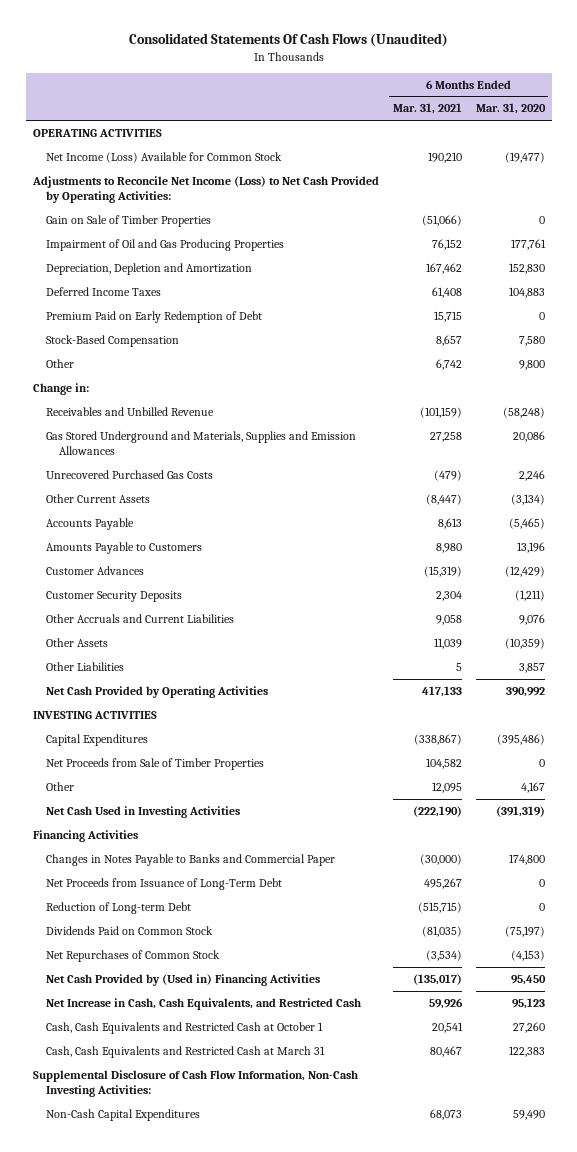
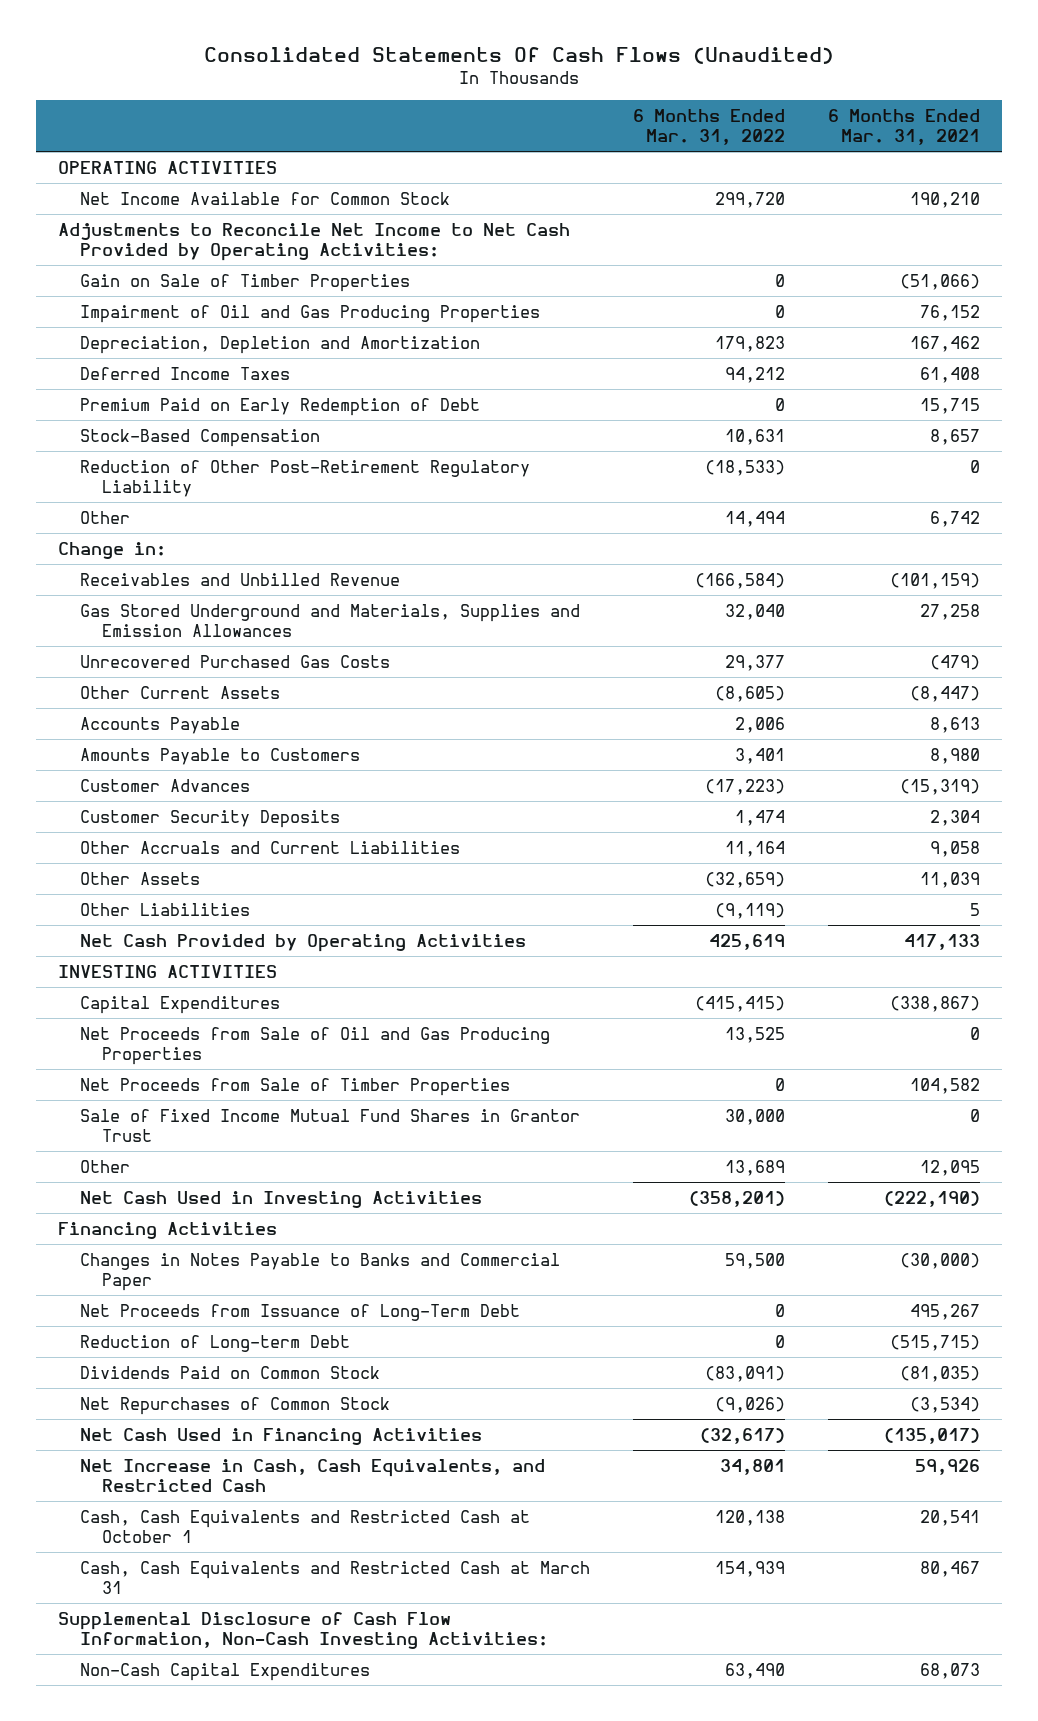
- | 6 Months Ended Mar. 31, 2021 | 6 Months Ended Mar. 31, 2020
+ | 6 Months Ended Mar. 31, 2022 | 6 Months Ended Mar. 31, 2021
- Net Income (Loss) Available for Common Stock | 190,210 | (19,477)
- Adjustments to Reconcile Net Income (Loss) to Net Cash Provided by Operating Activities:
+ Net Income Available for Common Stock | 299,720 | 190,210
+ Adjustments to Reconcile Net Income to Net Cash Provided by Operating Activities:
+ Reduction of Other Post-Retirement Regulatory Liability | (18,533) | 0
+ Net Proceeds from Sale of Oil and Gas Producing Properties | 13,525 | 0
+ Sale of Fixed Income Mutual Fund Shares in Grantor Trust | 30,000 | 0
- Net Cash Provided by (Used in) Financing Activities | (135,017) | 95,450
+ Net Cash Used in Financing Activities | (32,617) | (135,017)

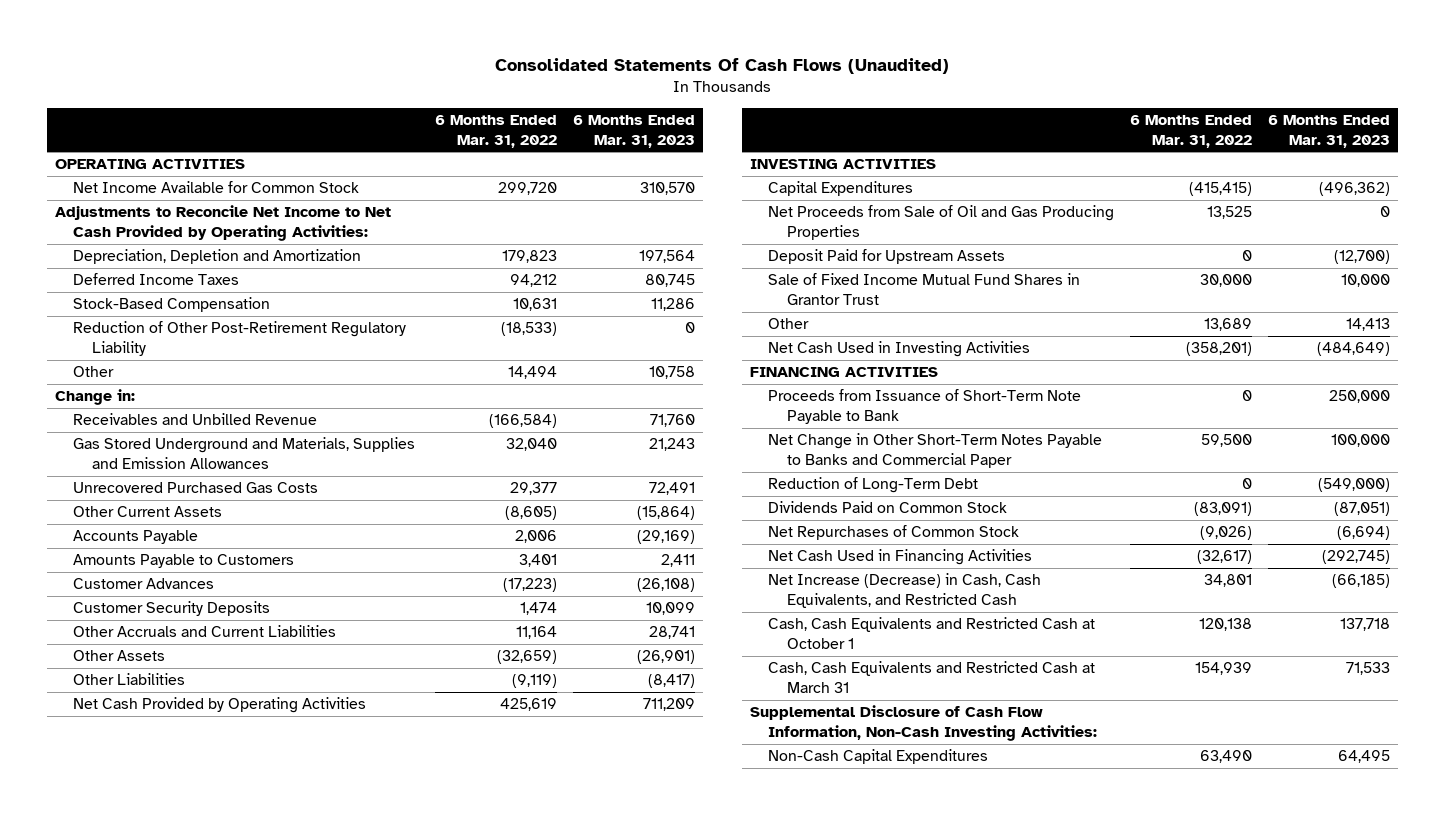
- | 6 Months Ended Mar. 31, 2022 | 6 Months Ended Mar. 31, 2021
+ | 6 Months Ended Mar. 31, 2022 | 6 Months Ended Mar. 31, 2023
- Gain on Sale of Timber Properties | 0 | (51,066)
- Impairment of Oil and Gas Producing Properties | 0 | 76,152
- Premium Paid on Early Redemption of Debt | 0 | 15,715
- Net Proceeds from Sale of Timber Properties | 0 | 104,582
+ Deposit Paid for Upstream Assets | 0 | (12,700)
- Financing Activities
- Changes in Notes Payable to Banks and Commercial Paper | 59,500 | (30,000)
- Net Proceeds from Issuance of Long-Term Debt | 0 | 495,267
- Reduction of Long-term Debt | 0 | (515,715)
+ FINANCING ACTIVITIES
+ Proceeds from Issuance of Short-Term Note Payable to Bank | 0 | 250,000
+ Net Change in Other Short-Term Notes Payable to Banks and Commercial Paper | 59,500 | 100,000
+ Reduction of Long-Term Debt | 0 | (549,000)
- Net Increase in Cash, Cash Equivalents, and Restricted Cash | 34,801 | 59,926
+ Net Increase (Decrease) in Cash, Cash Equivalents, and Restricted Cash | 34,801 | (66,185)

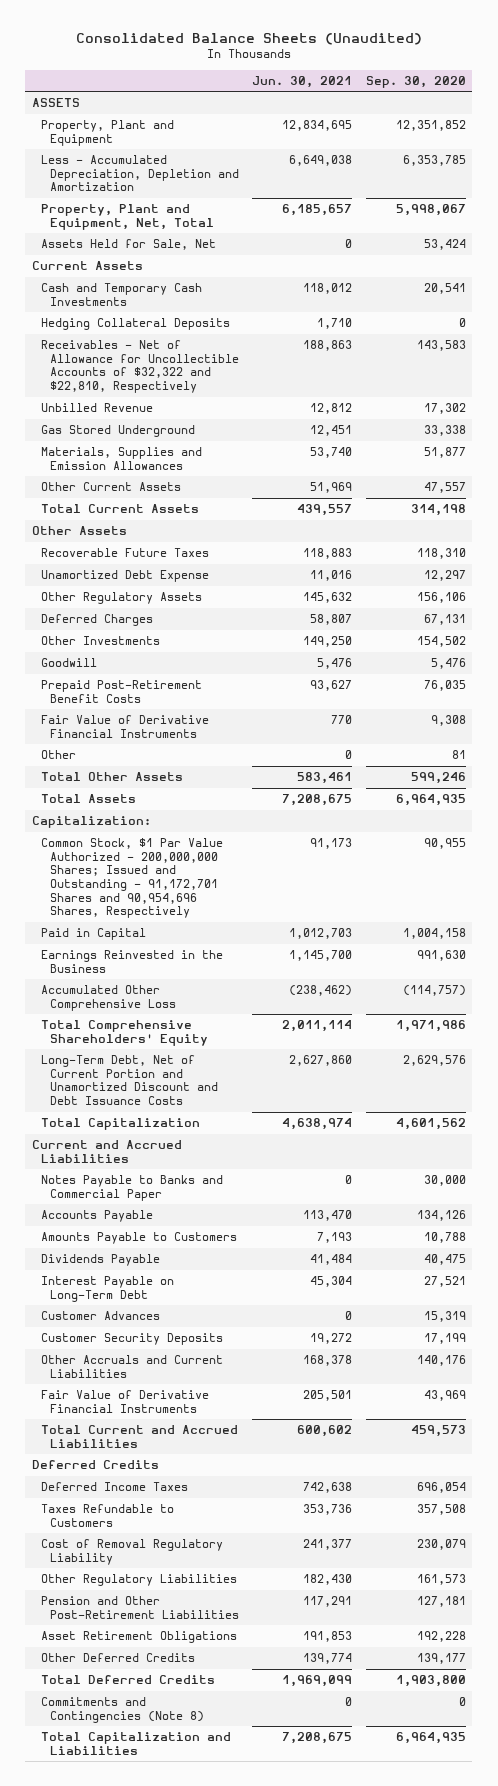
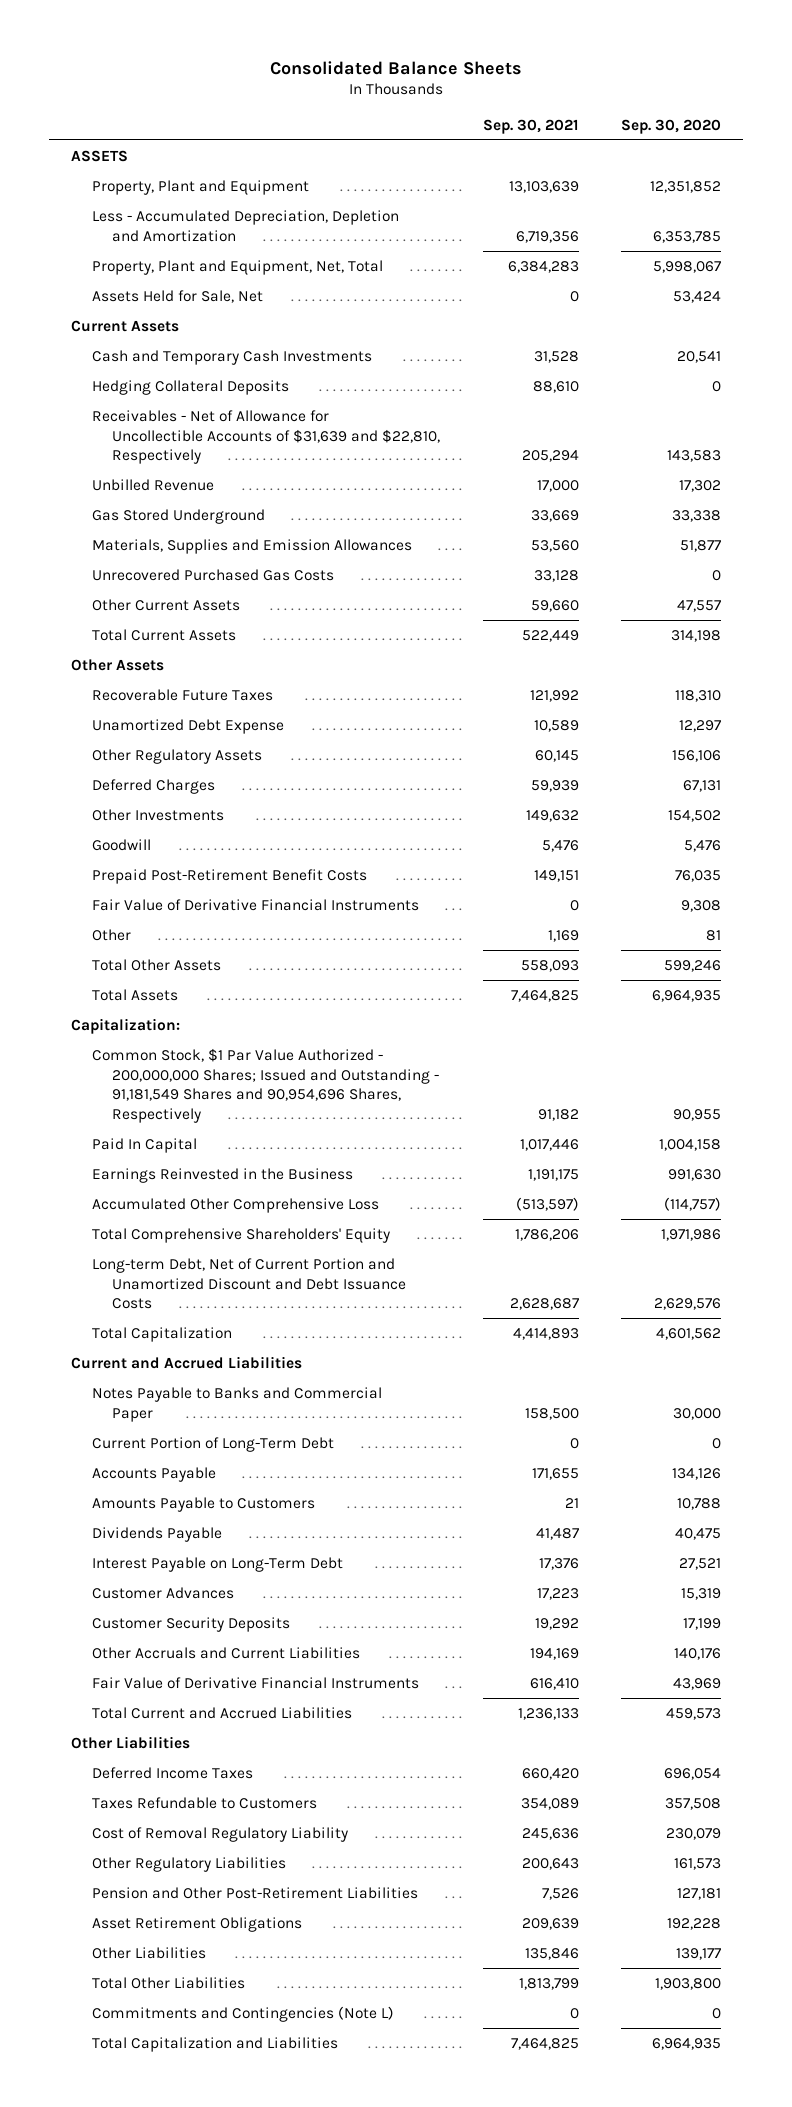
- Consolidated Balance Sheets (Unaudited)
+ Consolidated Balance Sheets
- | Jun. 30, 2021 | Sep. 30, 2020
+ | Sep. 30, 2021 | Sep. 30, 2020
- Receivables - Net of Allowance for Uncollectible Accounts of $32,322 and $22,810, Respectively | 188,863 | 143,583
+ Receivables - Net of Allowance for Uncollectible Accounts of $31,639 and $22,810, Respectively | 205,294 | 143,583
+ Unrecovered Purchased Gas Costs | 33,128 | 0
- Common Stock, $1 Par Value Authorized - 200,000,000 Shares; Issued and Outstanding - 91,172,701 Shares and 90,954,696 Shares, Respectively | 91,173 | 90,955
- Paid in Capital | 1,012,703 | 1,004,158
+ Common Stock, $1 Par Value Authorized - 200,000,000 Shares; Issued and Outstanding - 91,181,549 Shares and 90,954,696 Shares, Respectively | 91,182 | 90,955
+ Paid In Capital | 1,017,446 | 1,004,158
- Long-Term Debt, Net of Current Portion and Unamortized Discount and Debt Issuance Costs | 2,627,860 | 2,629,576
+ Long-term Debt, Net of Current Portion and Unamortized Discount and Debt Issuance Costs | 2,628,687 | 2,629,576
+ Current Portion of Long-Term Debt | 0 | 0
- Deferred Credits
+ Other Liabilities
- Other Deferred Credits | 139,774 | 139,177
- Total Deferred Credits | 1,969,099 | 1,903,800
- Commitments and Contingencies (Note 8) | 0 | 0
+ Other Liabilities | 135,846 | 139,177
+ Total Other Liabilities | 1,813,799 | 1,903,800
+ Commitments and Contingencies (Note L) | 0 | 0

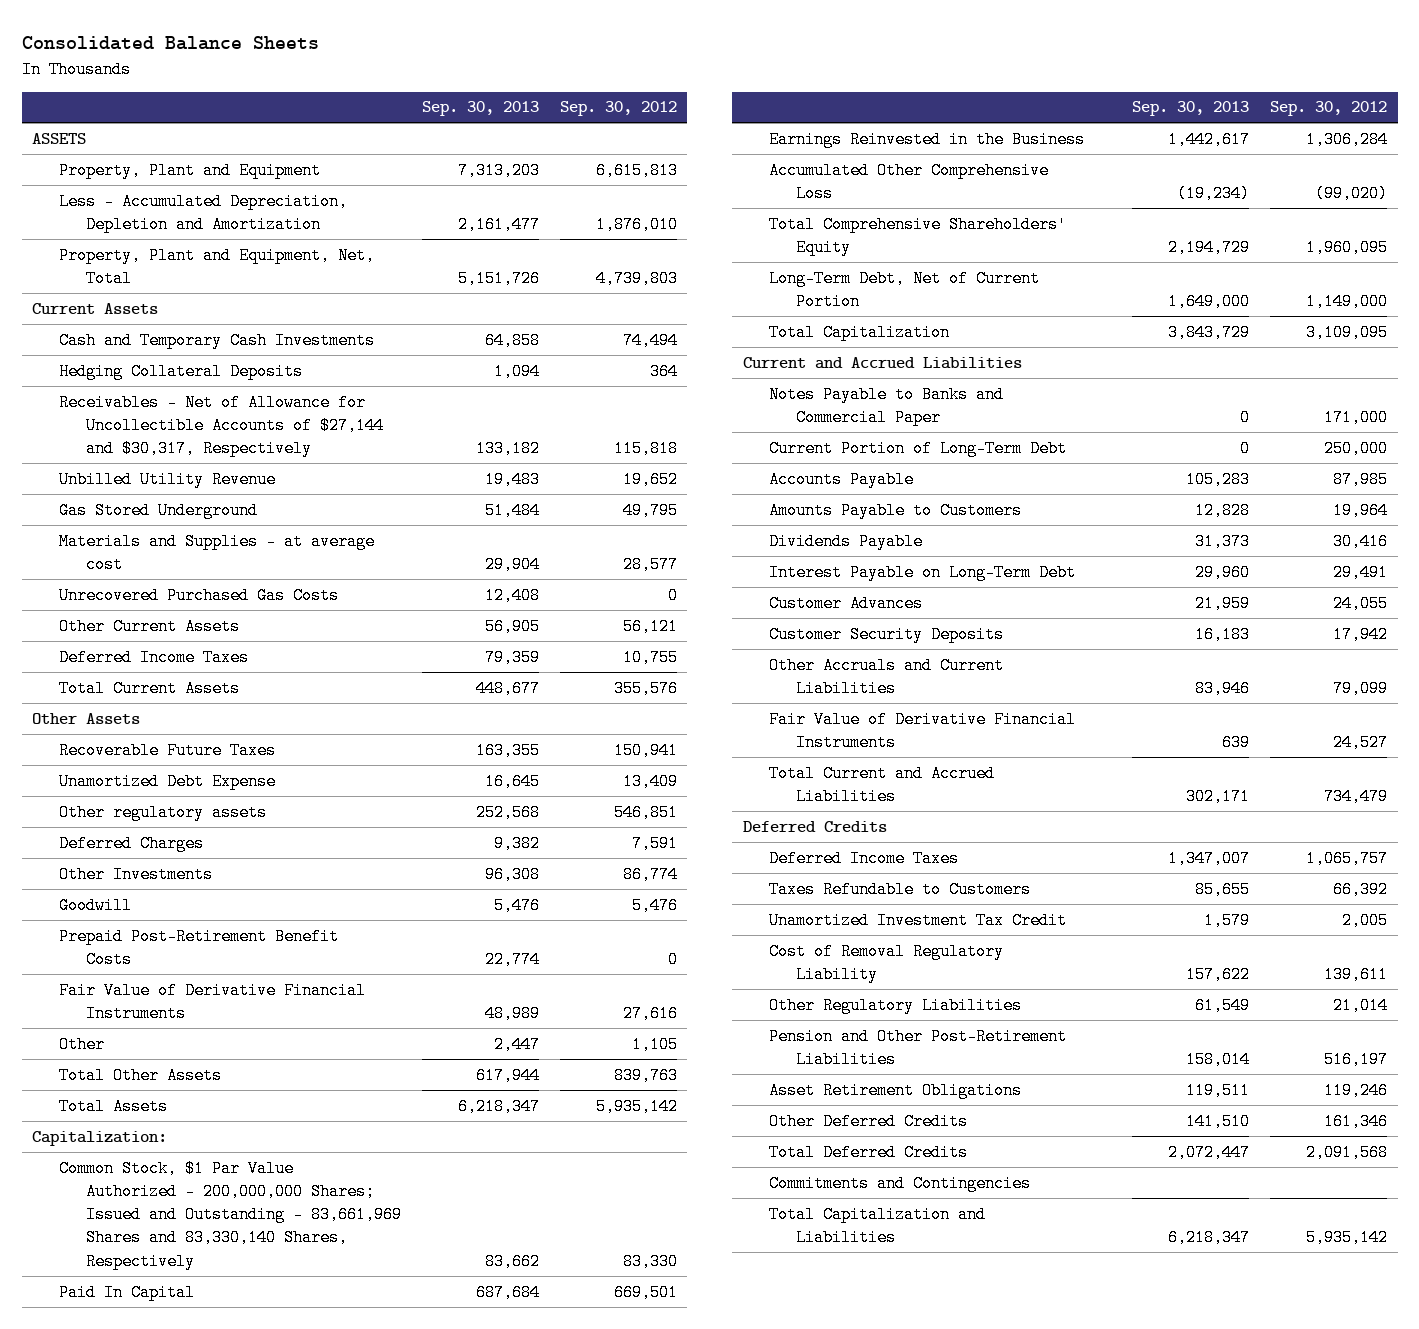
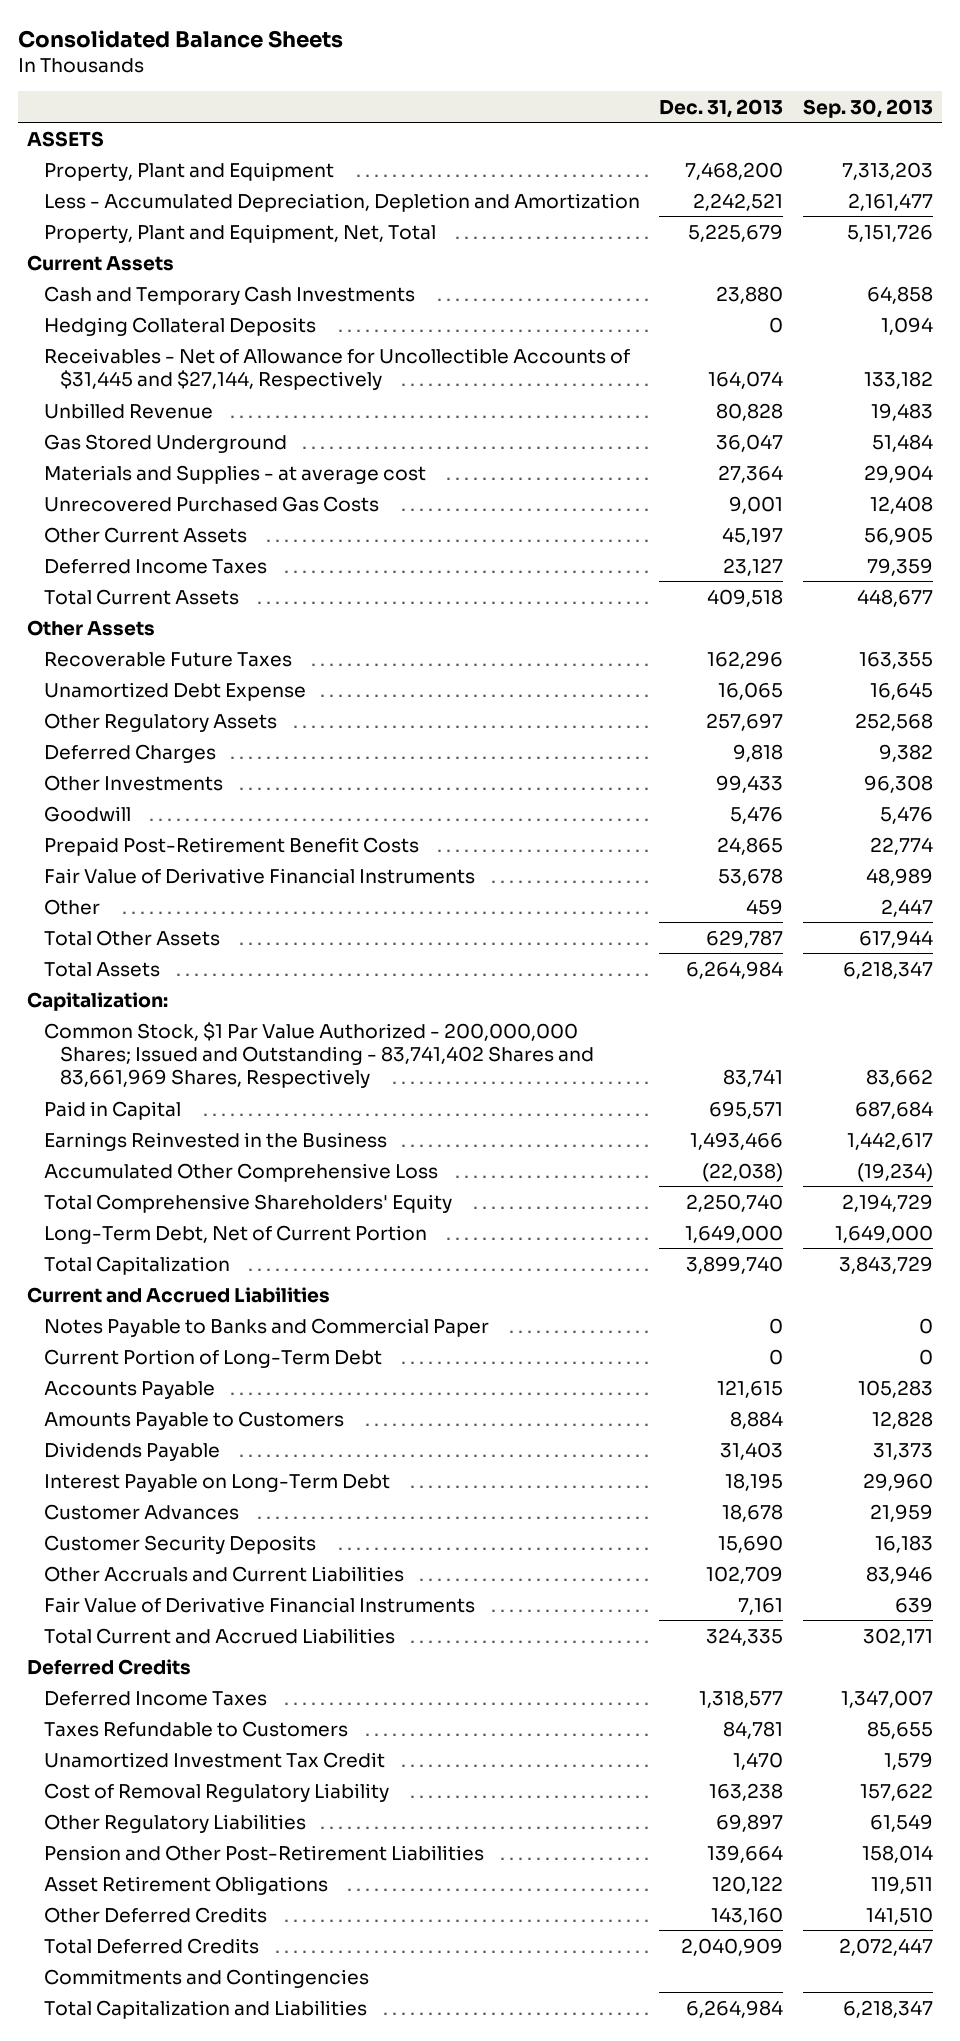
- | Sep. 30, 2013 | Sep. 30, 2012
+ | Dec. 31, 2013 | Sep. 30, 2013
- Receivables - Net of Allowance for Uncollectible Accounts of $27,144 and $30,317, Respectively | 133,182 | 115,818
- Unbilled Utility Revenue | 19,483 | 19,652
+ Receivables - Net of Allowance for Uncollectible Accounts of $31,445 and $27,144, Respectively | 164,074 | 133,182
+ Unbilled Revenue | 80,828 | 19,483
- Other regulatory assets | 252,568 | 546,851
+ Other Regulatory Assets | 257,697 | 252,568
- Common Stock, $1 Par Value Authorized - 200,000,000 Shares; Issued and Outstanding - 83,661,969 Shares and 83,330,140 Shares, Respectively | 83,662 | 83,330
- Paid In Capital | 687,684 | 669,501
+ Common Stock, $1 Par Value Authorized - 200,000,000 Shares; Issued and Outstanding - 83,741,402 Shares and 83,661,969 Shares, Respectively | 83,741 | 83,662
+ Paid in Capital | 695,571 | 687,684

